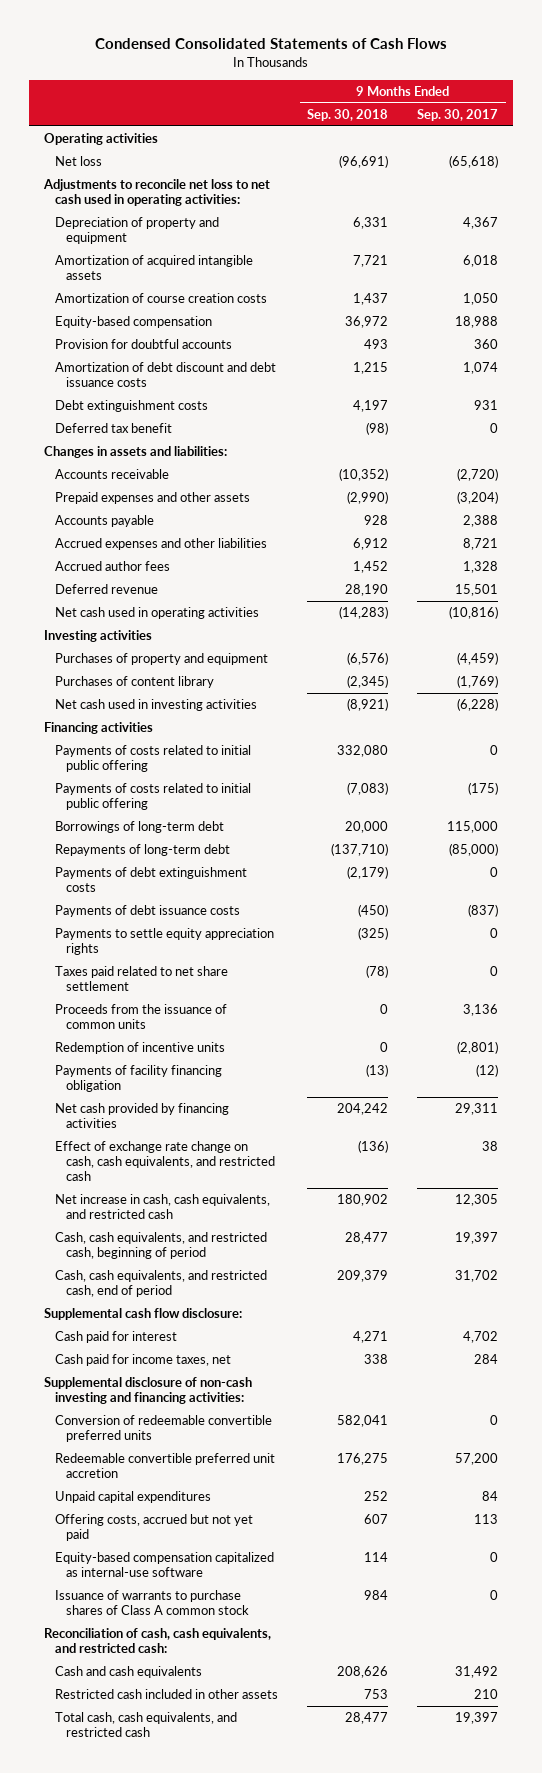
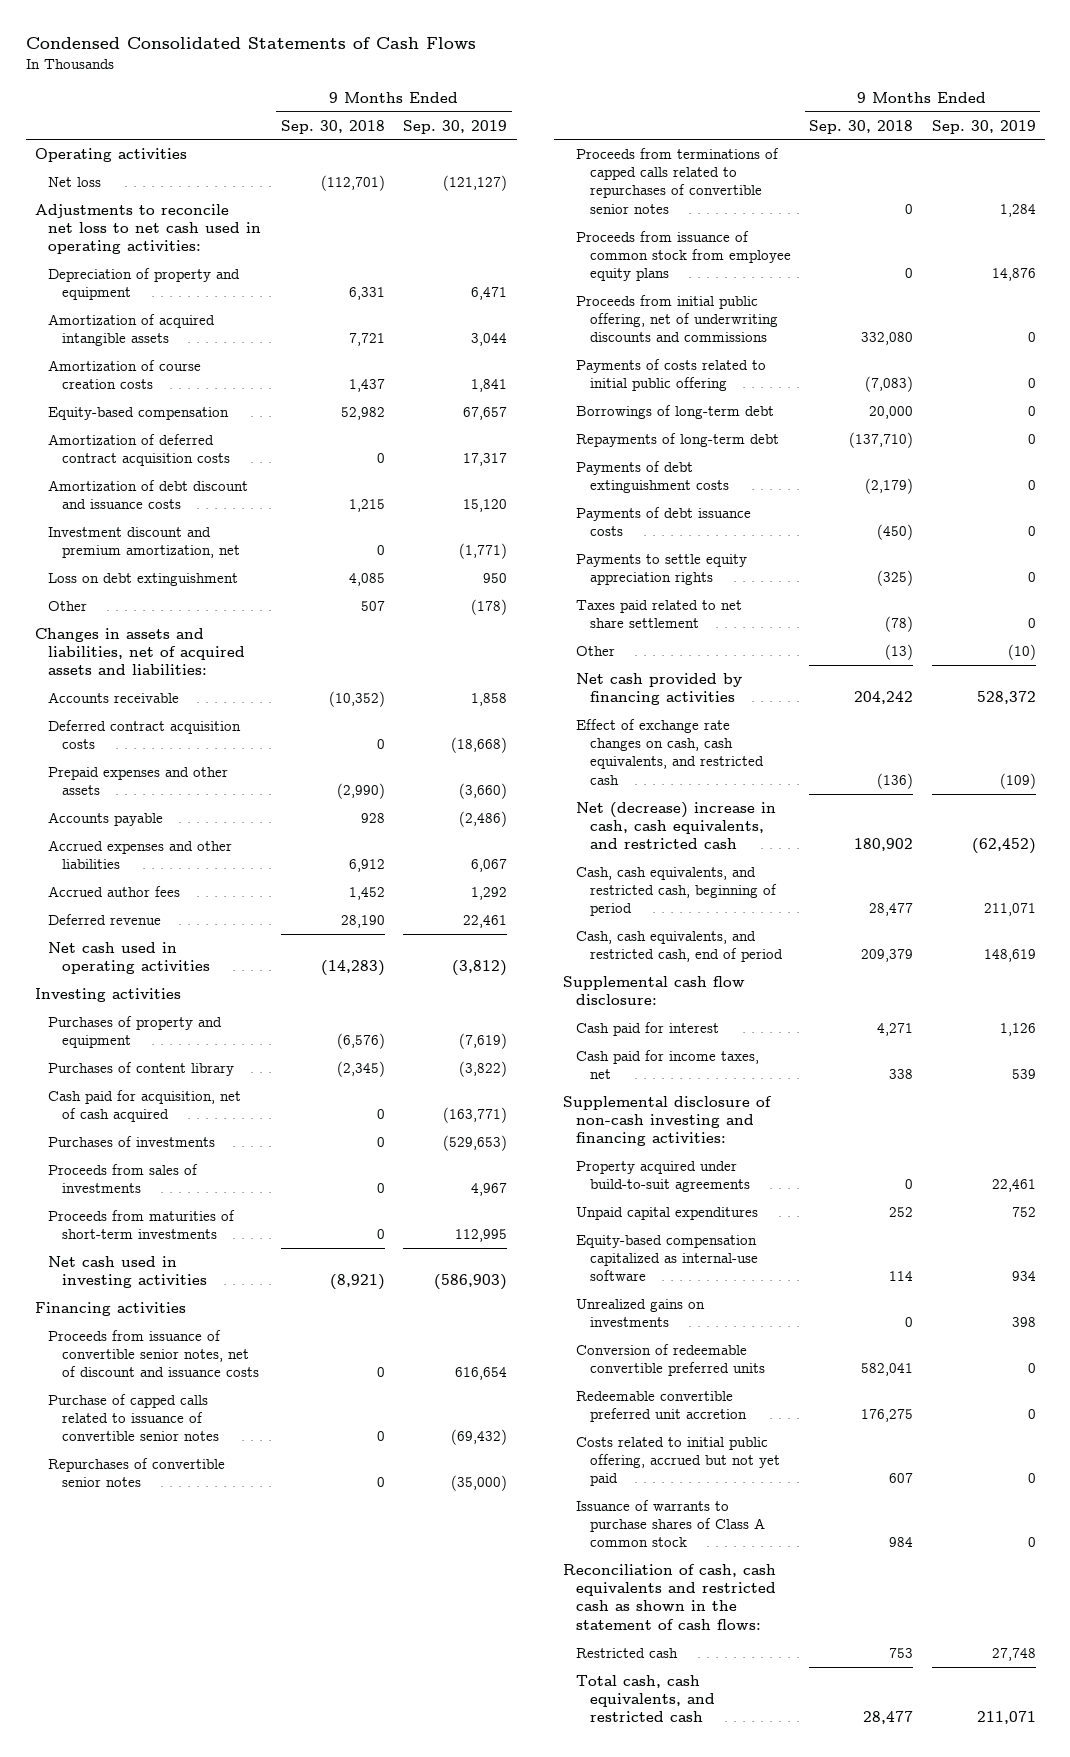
- | 9 Months Ended Sep. 30, 2018 | 9 Months Ended Sep. 30, 2017
+ | 9 Months Ended Sep. 30, 2018 | 9 Months Ended Sep. 30, 2019
- Net loss | (96,691) | (65,618)
+ Net loss | (112,701) | (121,127)
- Equity-based compensation | 36,972 | 18,988
- Provision for doubtful accounts | 493 | 360
- Amortization of debt discount and debt issuance costs | 1,215 | 1,074
- Debt extinguishment costs | 4,197 | 931
- Deferred tax benefit | (98) | 0
- Changes in assets and liabilities:
+ Equity-based compensation | 52,982 | 67,657
+ Amortization of deferred contract acquisition costs | 0 | 17,317
+ Amortization of debt discount and issuance costs | 1,215 | 15,120
+ Investment discount and premium amortization, net | 0 | (1,771)
+ Loss on debt extinguishment | 4,085 | 950
+ Other | 507 | (178)
+ Changes in assets and liabilities, net of acquired assets and liabilities:
+ Deferred contract acquisition costs | 0 | (18,668)
+ Cash paid for acquisition, net of cash acquired | 0 | (163,771)
+ Purchases of investments | 0 | (529,653)
+ Proceeds from sales of investments | 0 | 4,967
+ Proceeds from maturities of short-term investments | 0 | 112,995
- Payments of costs related to initial public offering | 332,080 | 0
+ Proceeds from issuance of convertible senior notes, net of discount and issuance costs | 0 | 616,654
+ Purchase of capped calls related to issuance of convertible senior notes | 0 | (69,432)
+ Repurchases of convertible senior notes | 0 | (35,000)
+ Proceeds from terminations of capped calls related to repurchases of convertible senior notes | 0 | 1,284
+ Proceeds from issuance of common stock from employee equity plans | 0 | 14,876
+ Proceeds from initial public offering, net of underwriting discounts and commissions | 332,080 | 0
- Proceeds from the issuance of common units | 0 | 3,136
- Redemption of incentive units | 0 | (2,801)
- Payments of facility financing obligation | (13) | (12)
+ Other | (13) | (10)
- Effect of exchange rate change on cash, cash equivalents, and restricted cash | (136) | 38
- Net increase in cash, cash equivalents, and restricted cash | 180,902 | 12,305
+ Effect of exchange rate changes on cash, cash equivalents, and restricted cash | (136) | (109)
+ Net (decrease) increase in cash, cash equivalents, and restricted cash | 180,902 | (62,452)
+ Property acquired under build-to-suit agreements | 0 | 22,461
- Offering costs, accrued but not yet paid | 607 | 113
+ Unrealized gains on investments | 0 | 398
moved down: Conversion of redeemable convertible preferred units | 582,041 | 0
moved down: Redeemable convertible preferred unit accretion | 176,275 | 0
+ Costs related to initial public offering, accrued but not yet paid | 607 | 0
- Reconciliation of cash, cash equivalents, and restricted cash:
- Cash and cash equivalents | 208,626 | 31,492
- Restricted cash included in other assets | 753 | 210
+ Reconciliation of cash, cash equivalents and restricted cash as shown in the statement of cash flows:
+ Restricted cash | 753 | 27,748

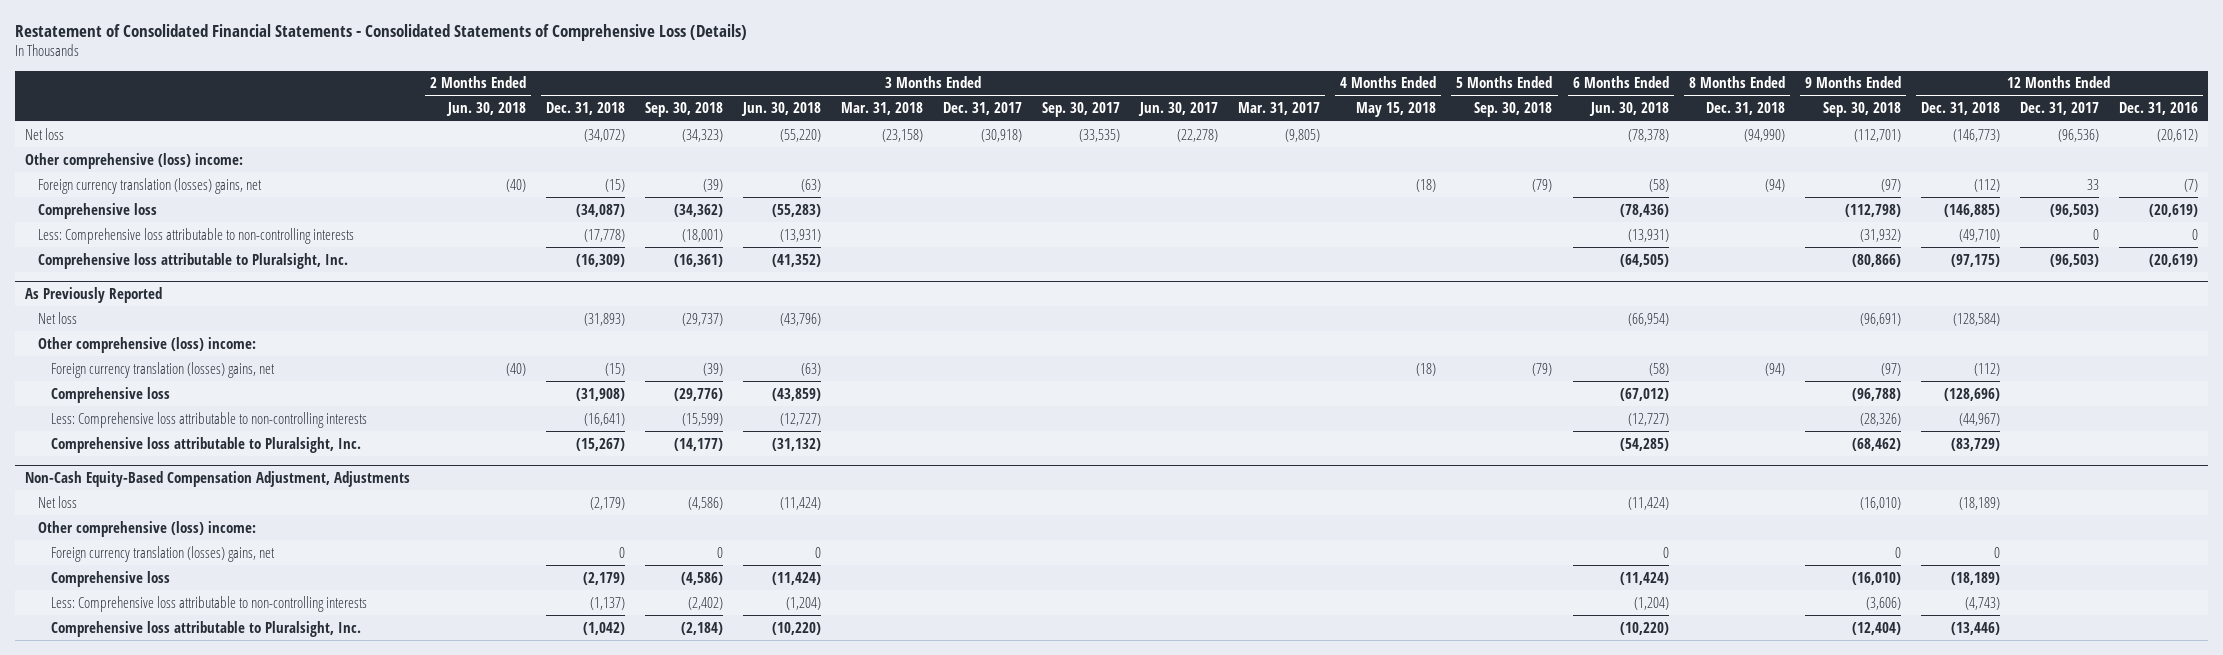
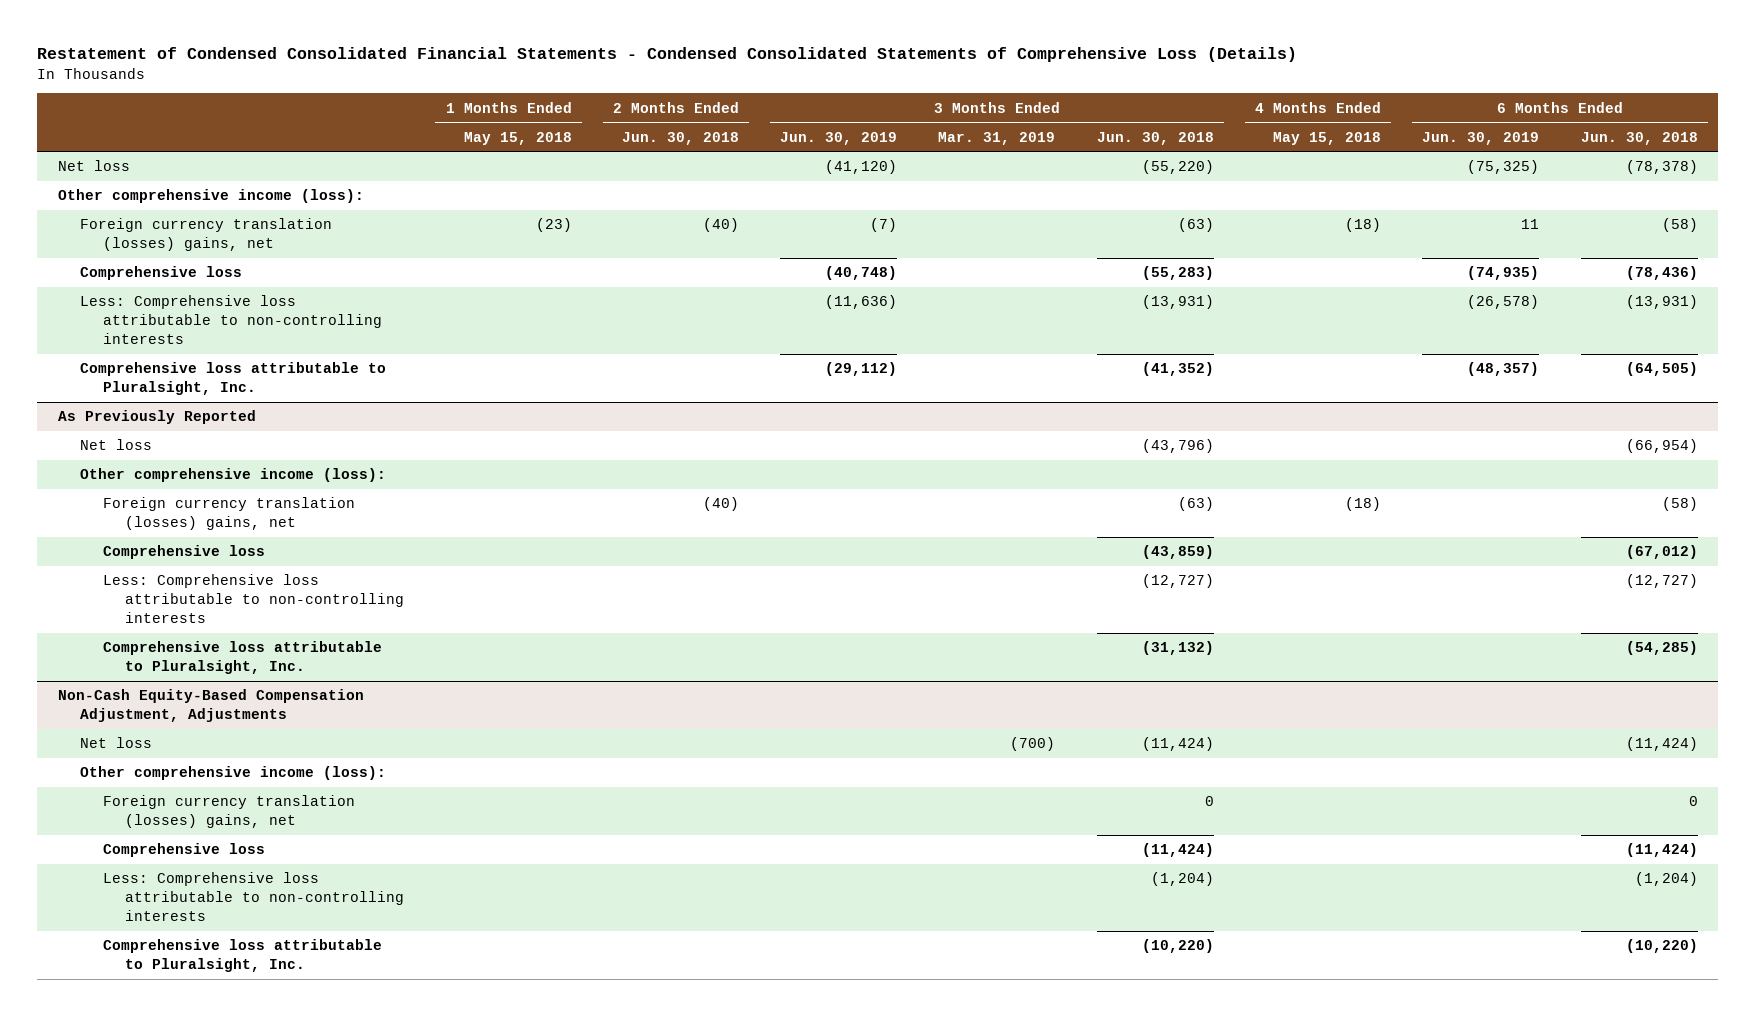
- Restatement of Consolidated Financial Statements - Consolidated Statements of Comprehensive Loss (Details)
+ Restatement of Condensed Consolidated Financial Statements - Condensed Consolidated Statements of Comprehensive Loss (Details)
- | 2 Months Ended Jun. 30, 2018 | 3 Months Ended Dec. 31, 2018 | 3 Months Ended Sep. 30, 2018 | 3 Months Ended Jun. 30, 2018 | 3 Months Ended Mar. 31, 2018 | 3 Months Ended Dec. 31, 2017 | 3 Months Ended Sep. 30, 2017 | 3 Months Ended Jun. 30, 2017 | 3 Months Ended Mar. 31, 2017 | 4 Months Ended May 15, 2018 | 5 Months Ended Sep. 30, 2018 | 6 Months Ended Jun. 30, 2018 | 8 Months Ended Dec. 31, 2018 | 9 Months Ended Sep. 30, 2018 | 12 Months Ended Dec. 31, 2018 | 12 Months Ended Dec. 31, 2017 | 12 Months Ended Dec. 31, 2016
+ | 1 Months Ended May 15, 2018 | 2 Months Ended Jun. 30, 2018 | 3 Months Ended Jun. 30, 2019 | 3 Months Ended Mar. 31, 2019 | 3 Months Ended Jun. 30, 2018 | 4 Months Ended May 15, 2018 | 6 Months Ended Jun. 30, 2019 | 6 Months Ended Jun. 30, 2018
- Other comprehensive (loss) income:
+ Other comprehensive income (loss):
@ As Previously Reported
- Other comprehensive (loss) income:
+ Other comprehensive income (loss):
@ Non-Cash Equity-Based Compensation Adjustment, Adjustments
- Other comprehensive (loss) income:
+ Other comprehensive income (loss):

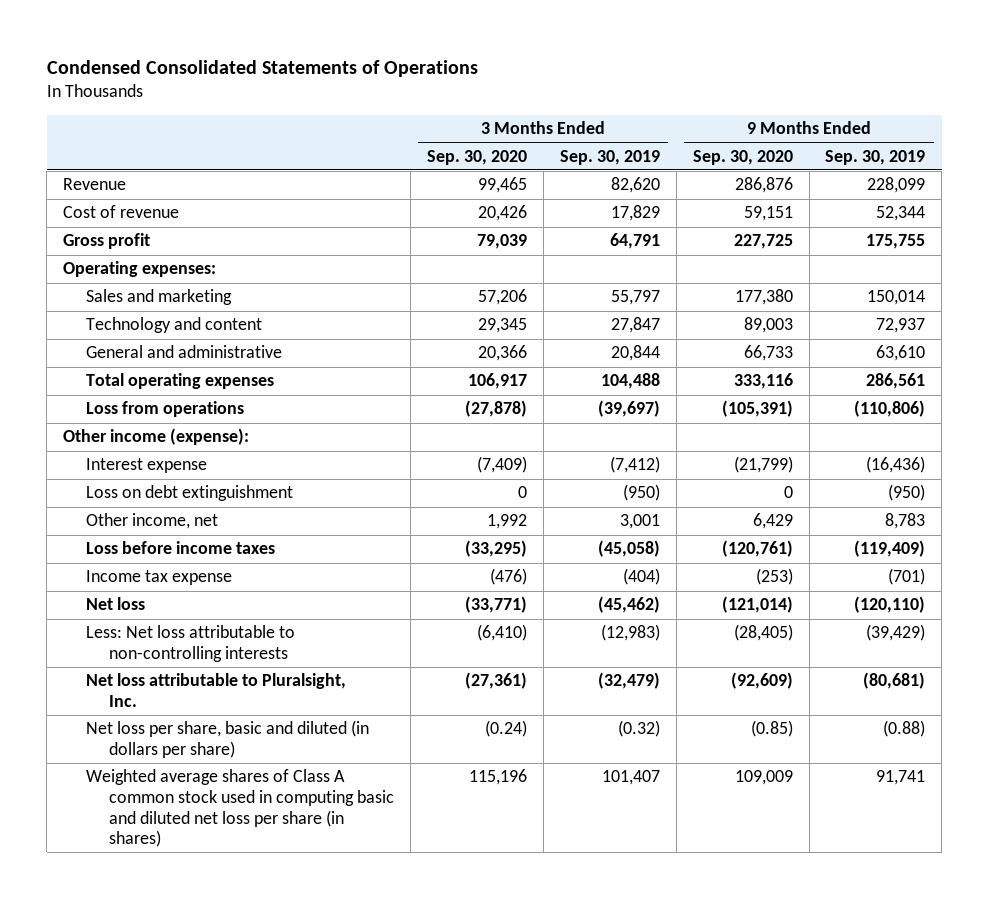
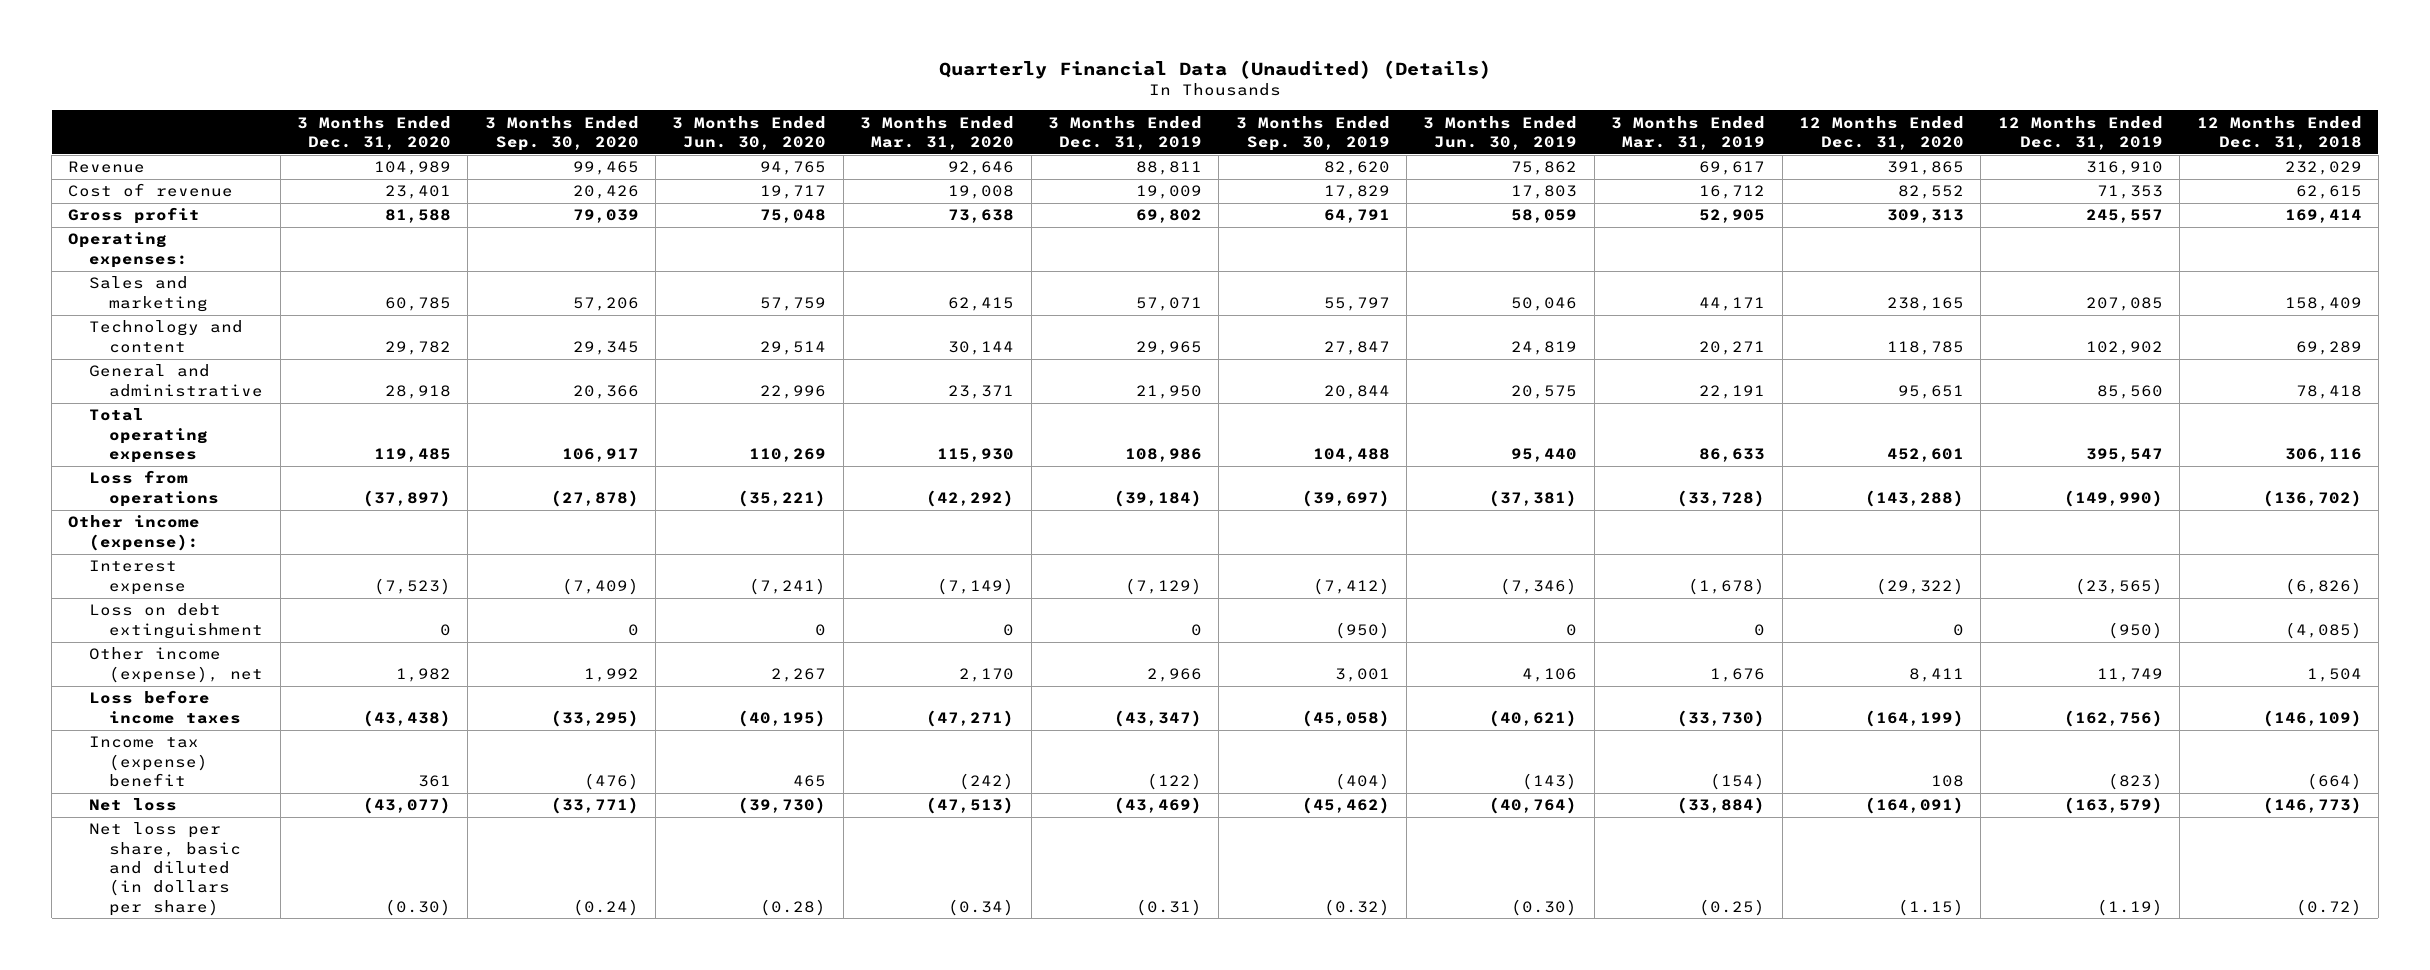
- Condensed Consolidated Statements of Operations
+ Quarterly Financial Data (Unaudited) (Details)
- | 3 Months Ended Sep. 30, 2020 | 3 Months Ended Sep. 30, 2019 | 9 Months Ended Sep. 30, 2020 | 9 Months Ended Sep. 30, 2019
+ | 3 Months Ended Dec. 31, 2020 | 3 Months Ended Sep. 30, 2020 | 3 Months Ended Jun. 30, 2020 | 3 Months Ended Mar. 31, 2020 | 3 Months Ended Dec. 31, 2019 | 3 Months Ended Sep. 30, 2019 | 3 Months Ended Jun. 30, 2019 | 3 Months Ended Mar. 31, 2019 | 12 Months Ended Dec. 31, 2020 | 12 Months Ended Dec. 31, 2019 | 12 Months Ended Dec. 31, 2018
- Other income, net | 1,992 | 3,001 | 6,429 | 8,783
+ Other income (expense), net | 1,982 | 1,992 | 2,267 | 2,170 | 2,966 | 3,001 | 4,106 | 1,676 | 8,411 | 11,749 | 1,504
- Income tax expense | (476) | (404) | (253) | (701)
+ Income tax (expense) benefit | 361 | (476) | 465 | (242) | (122) | (404) | (143) | (154) | 108 | (823) | (664)
- Less: Net loss attributable to non-controlling interests | (6,410) | (12,983) | (28,405) | (39,429)
- Net loss attributable to Pluralsight, Inc. | (27,361) | (32,479) | (92,609) | (80,681)
- Weighted average shares of Class A common stock used in computing basic and diluted net loss per share (in shares) | 115,196 | 101,407 | 109,009 | 91,741

